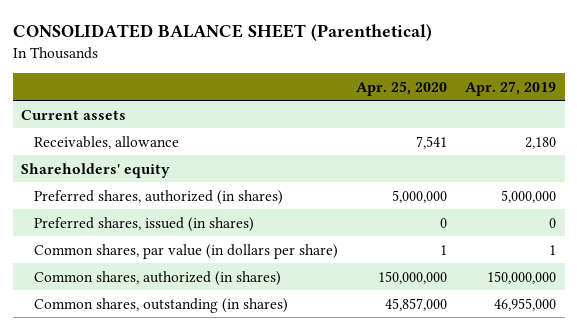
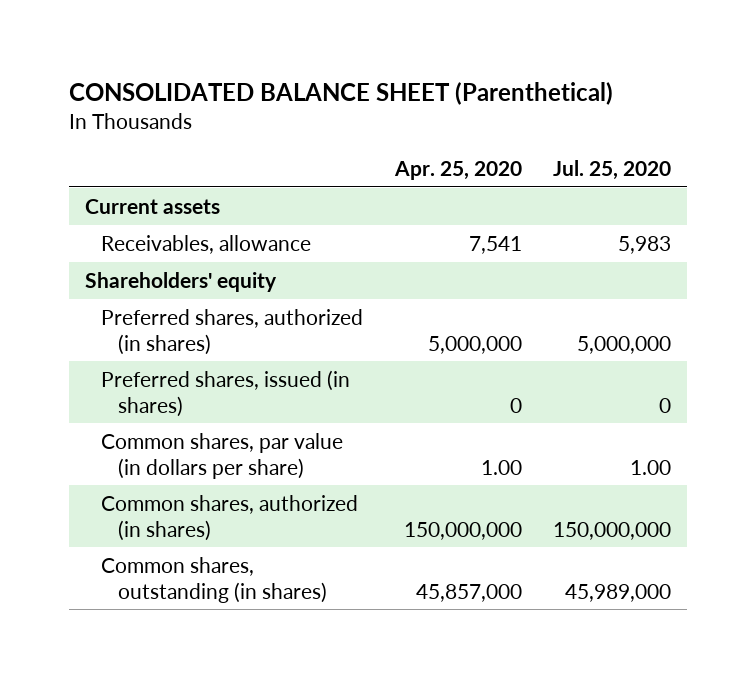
- | Apr. 25, 2020 | Apr. 27, 2019
+ | Apr. 25, 2020 | Jul. 25, 2020
- Common shares, par value (in dollars per share) | 1 | 1
+ Common shares, par value (in dollars per share) | 1.00 | 1.00

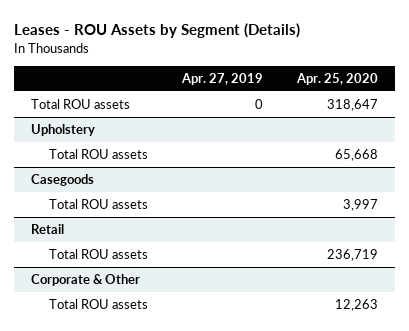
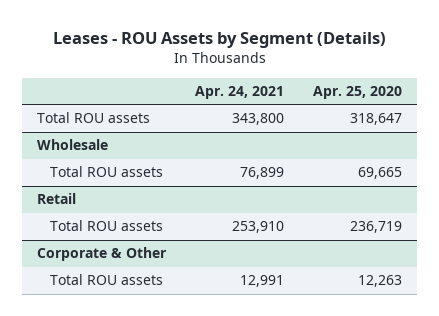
- | Apr. 27, 2019 | Apr. 25, 2020
+ | Apr. 24, 2021 | Apr. 25, 2020
- Upholstery
- Total ROU assets | | 65,668
- Casegoods
- Total ROU assets | | 3,997
+ Wholesale
+ Total ROU assets | 76,899 | 69,665

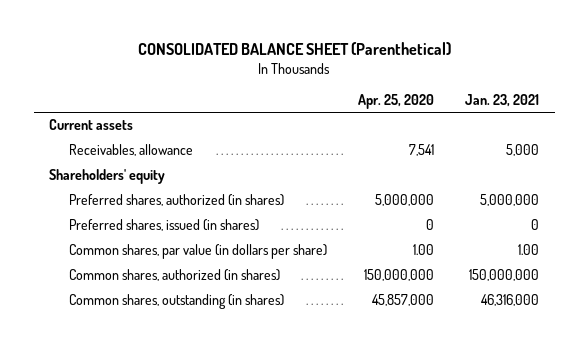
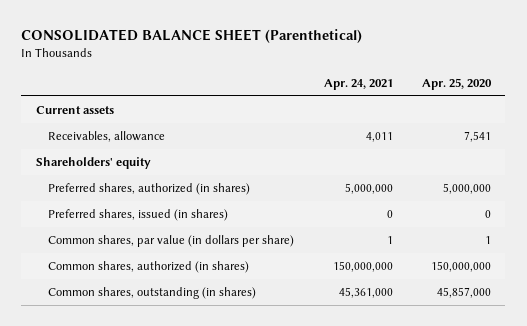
- | Apr. 25, 2020 | Jan. 23, 2021
+ | Apr. 24, 2021 | Apr. 25, 2020
- Common shares, par value (in dollars per share) | 1.00 | 1.00
+ Common shares, par value (in dollars per share) | 1 | 1

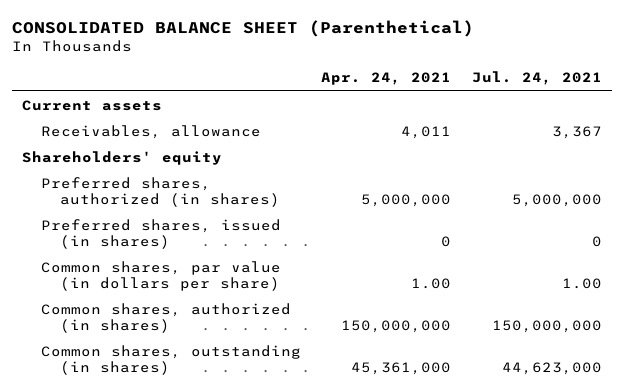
- | Apr. 24, 2021 | Apr. 25, 2020
+ | Apr. 24, 2021 | Jul. 24, 2021
- Common shares, par value (in dollars per share) | 1 | 1
+ Common shares, par value (in dollars per share) | 1.00 | 1.00

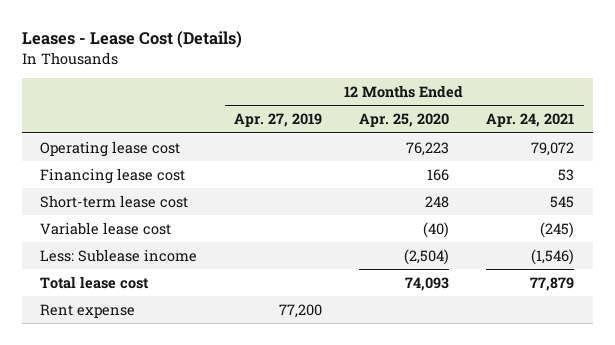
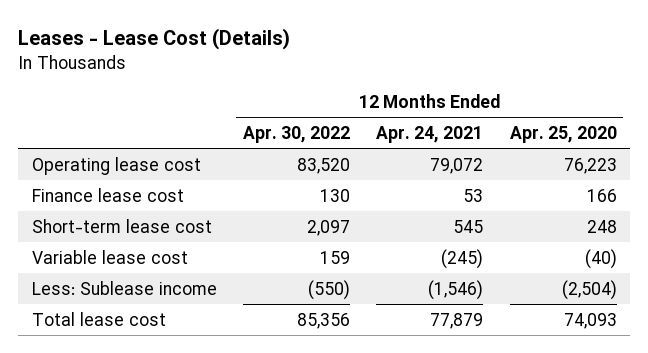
- | 12 Months Ended Apr. 27, 2019 | 12 Months Ended Apr. 25, 2020 | 12 Months Ended Apr. 24, 2021
+ | 12 Months Ended Apr. 30, 2022 | 12 Months Ended Apr. 24, 2021 | 12 Months Ended Apr. 25, 2020
- Financing lease cost | | 166 | 53
+ Finance lease cost | 130 | 53 | 166
- Rent expense | 77,200 | |

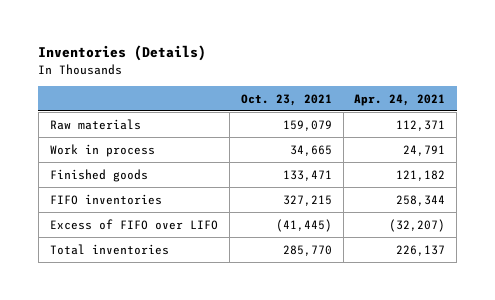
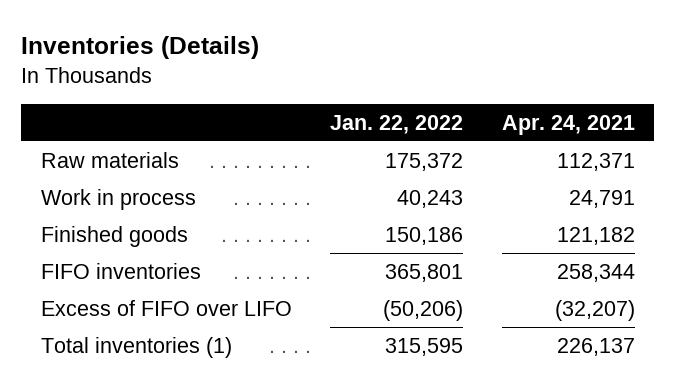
- | Oct. 23, 2021 | Apr. 24, 2021
+ | Jan. 22, 2022 | Apr. 24, 2021
- Total inventories | 285,770 | 226,137
+ Total inventories (1) | 315,595 | 226,137

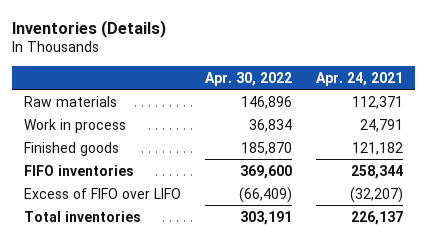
- | Jan. 22, 2022 | Apr. 24, 2021
+ | Apr. 30, 2022 | Apr. 24, 2021
- Total inventories (1) | 315,595 | 226,137
+ Total inventories | 303,191 | 226,137

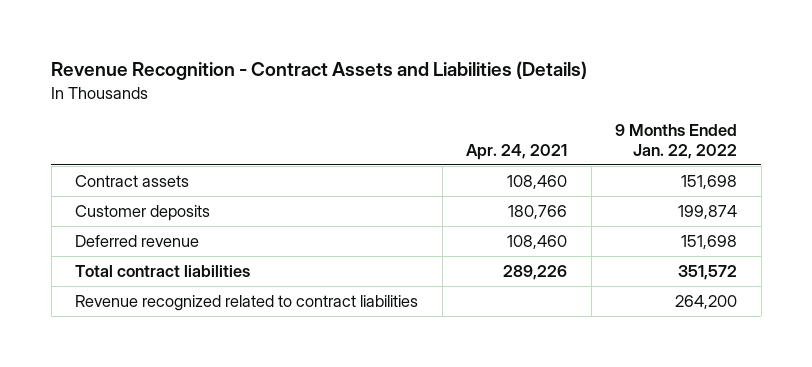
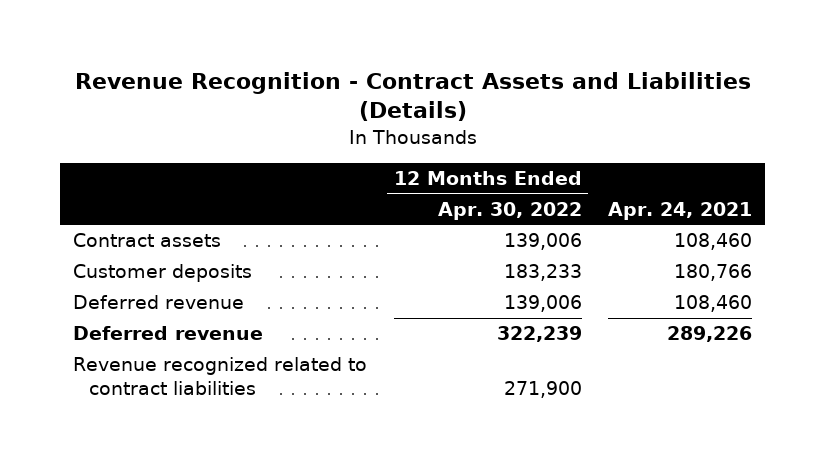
- | Apr. 24, 2021 | 9 Months Ended Jan. 22, 2022
+ | 12 Months Ended Apr. 30, 2022 | Apr. 24, 2021
- Total contract liabilities | 289,226 | 351,572
+ Deferred revenue | 322,239 | 289,226

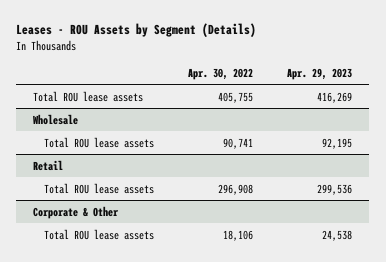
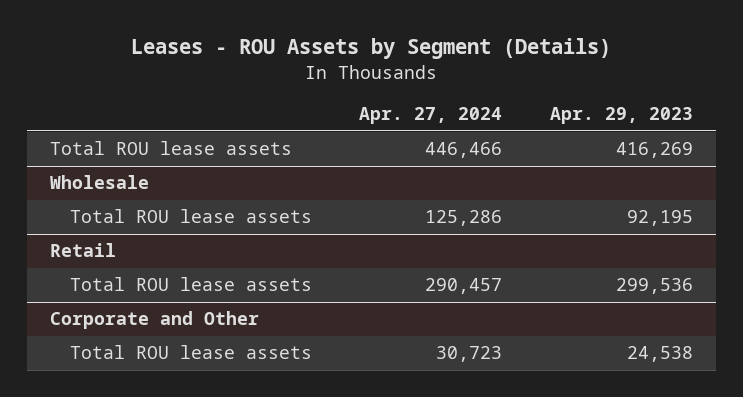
- | Apr. 30, 2022 | Apr. 29, 2023
+ | Apr. 27, 2024 | Apr. 29, 2023
- Corporate & Other
+ Corporate and Other

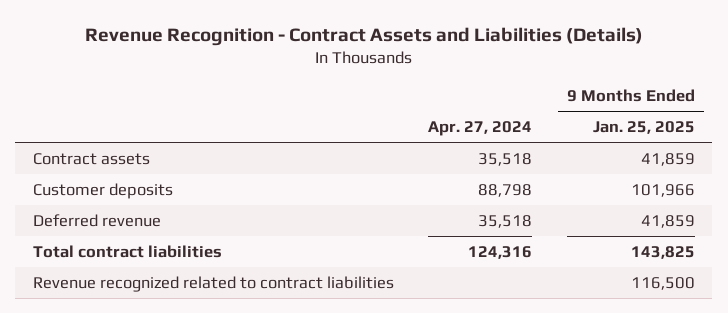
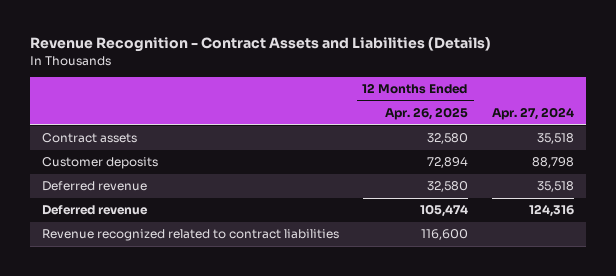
- | Apr. 27, 2024 | 9 Months Ended Jan. 25, 2025
+ | 12 Months Ended Apr. 26, 2025 | Apr. 27, 2024
- Total contract liabilities | 124,316 | 143,825
+ Deferred revenue | 105,474 | 124,316

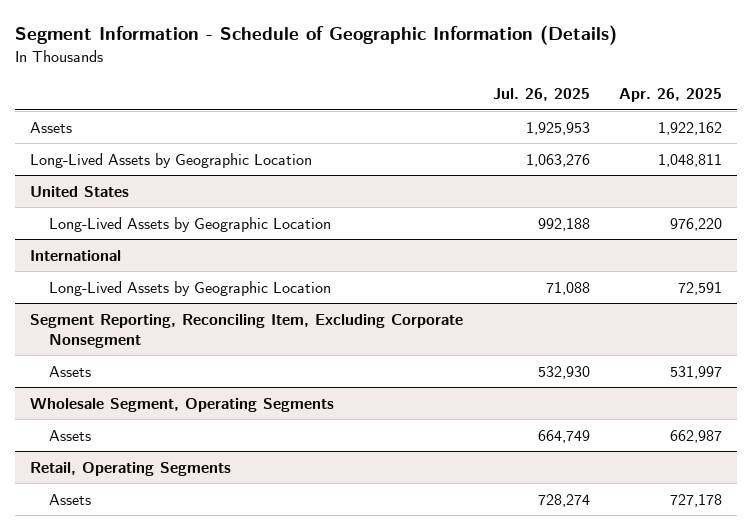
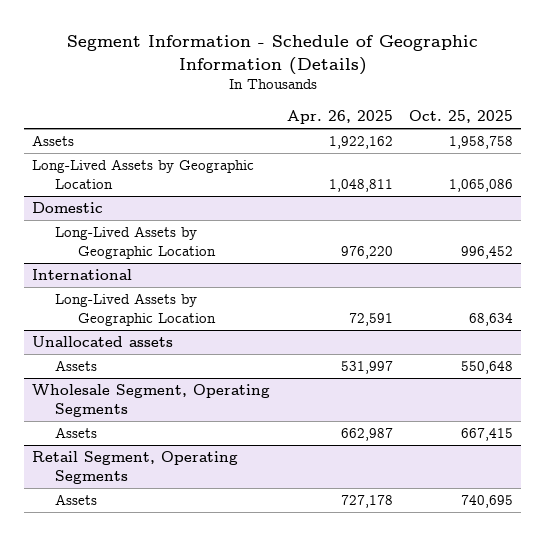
- | Jul. 26, 2025 | Apr. 26, 2025
+ | Apr. 26, 2025 | Oct. 25, 2025
- United States
+ Domestic
- Segment Reporting, Reconciling Item, Excluding Corporate Nonsegment
+ Unallocated assets
- Retail, Operating Segments
+ Retail Segment, Operating Segments

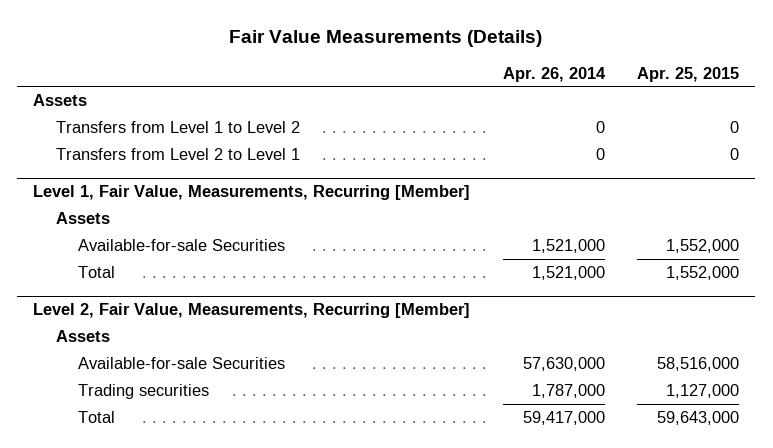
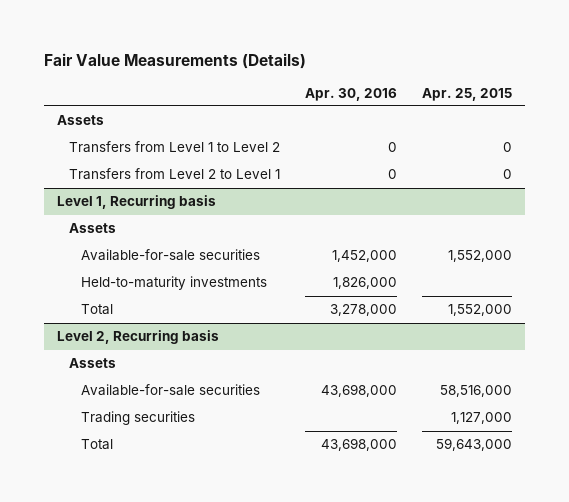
- | Apr. 26, 2014 | Apr. 25, 2015
+ | Apr. 30, 2016 | Apr. 25, 2015
- Level 1, Fair Value, Measurements, Recurring [Member]
+ Level 1, Recurring basis
- Available-for-sale Securities | 1,521,000 | 1,552,000
+ Available-for-sale securities | 1,452,000 | 1,552,000
+ Held-to-maturity investments | 1,826,000 |
- Level 2, Fair Value, Measurements, Recurring [Member]
+ Level 2, Recurring basis
- Available-for-sale Securities | 57,630,000 | 58,516,000
+ Available-for-sale securities | 43,698,000 | 58,516,000

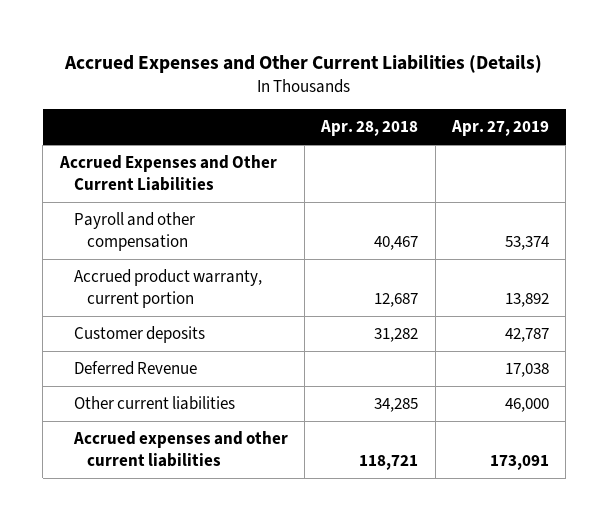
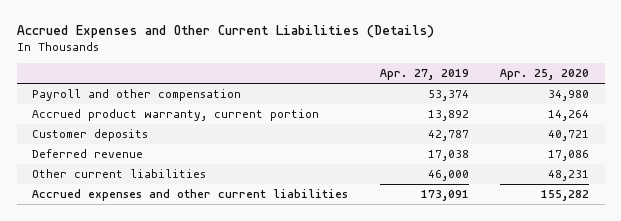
- | Apr. 28, 2018 | Apr. 27, 2019
+ | Apr. 27, 2019 | Apr. 25, 2020
- Accrued Expenses and Other Current Liabilities
- Deferred Revenue | | 17,038
+ Deferred revenue | 17,038 | 17,086

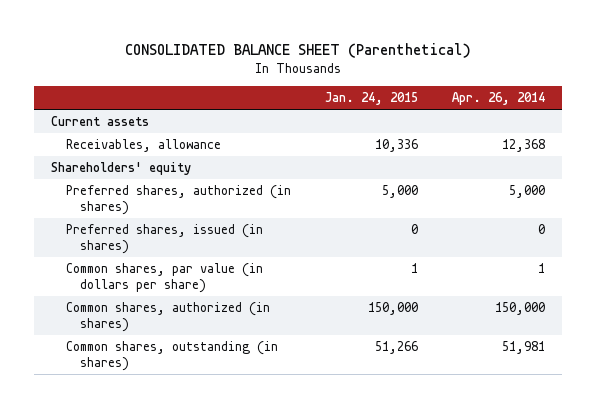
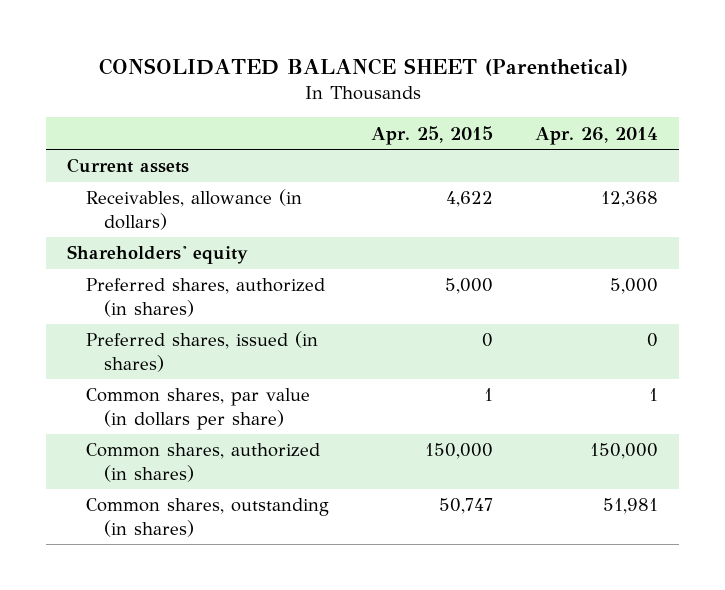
- | Jan. 24, 2015 | Apr. 26, 2014
+ | Apr. 25, 2015 | Apr. 26, 2014
- Receivables, allowance | 10,336 | 12,368
+ Receivables, allowance (in dollars) | 4,622 | 12,368

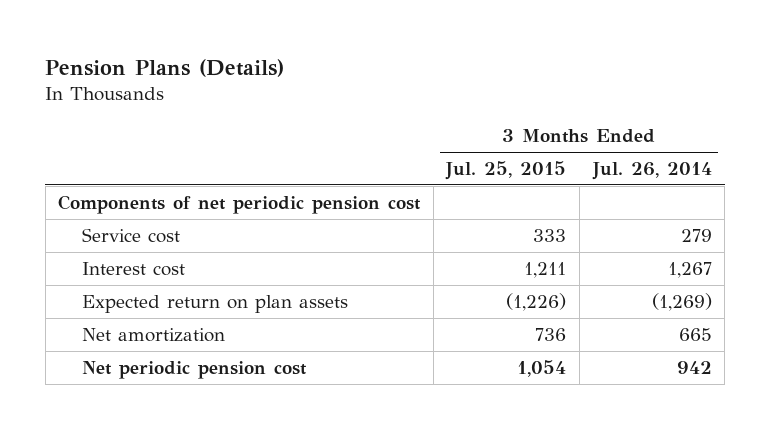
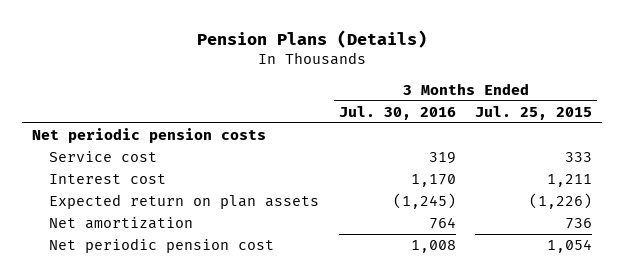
- | 3 Months Ended Jul. 25, 2015 | 3 Months Ended Jul. 26, 2014
+ | 3 Months Ended Jul. 30, 2016 | 3 Months Ended Jul. 25, 2015
- Components of net periodic pension cost
+ Net periodic pension costs

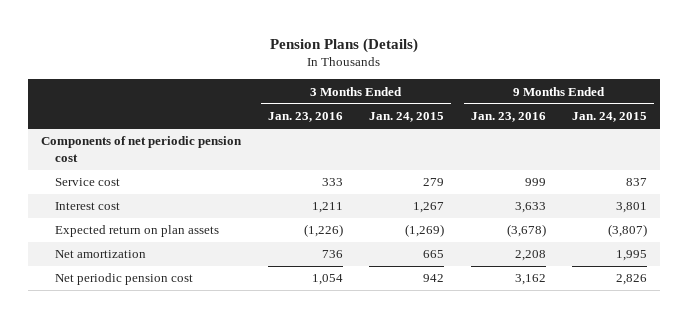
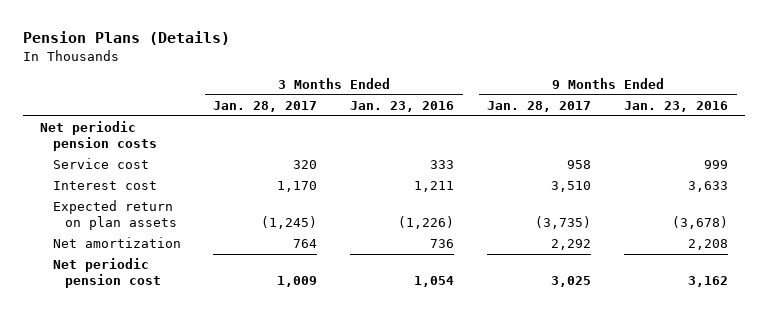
- | 3 Months Ended Jan. 23, 2016 | 3 Months Ended Jan. 24, 2015 | 9 Months Ended Jan. 23, 2016 | 9 Months Ended Jan. 24, 2015
+ | 3 Months Ended Jan. 28, 2017 | 3 Months Ended Jan. 23, 2016 | 9 Months Ended Jan. 28, 2017 | 9 Months Ended Jan. 23, 2016
- Components of net periodic pension cost
+ Net periodic pension costs

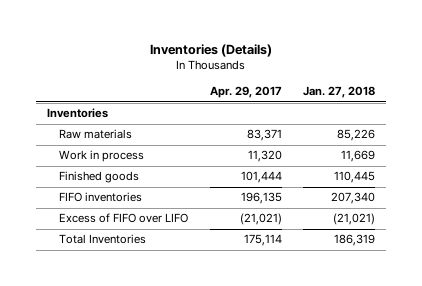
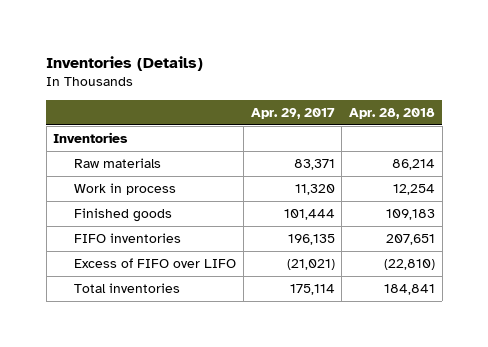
- | Apr. 29, 2017 | Jan. 27, 2018
+ | Apr. 29, 2017 | Apr. 28, 2018
- Total Inventories | 175,114 | 186,319
+ Total inventories | 175,114 | 184,841

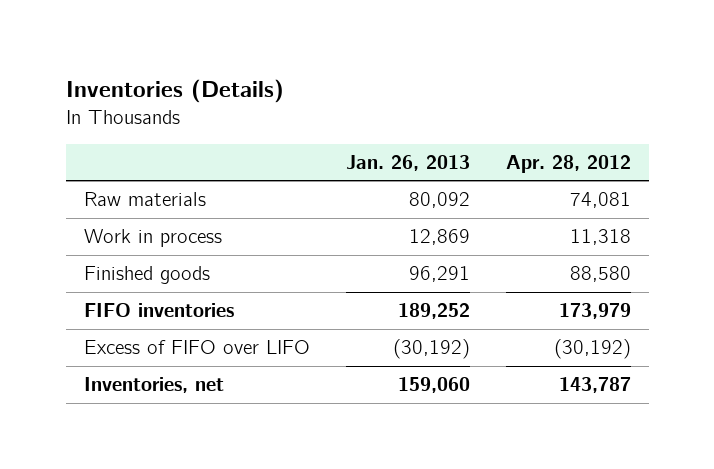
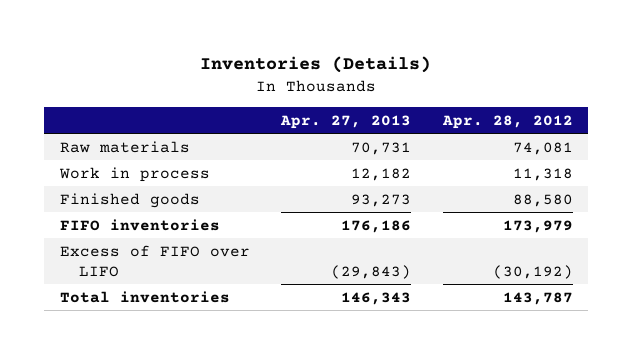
- | Jan. 26, 2013 | Apr. 28, 2012
+ | Apr. 27, 2013 | Apr. 28, 2012
- Inventories, net | 159,060 | 143,787
+ Total inventories | 146,343 | 143,787

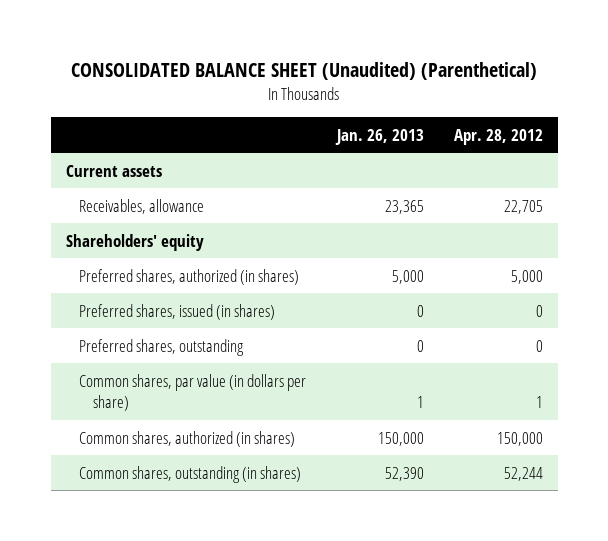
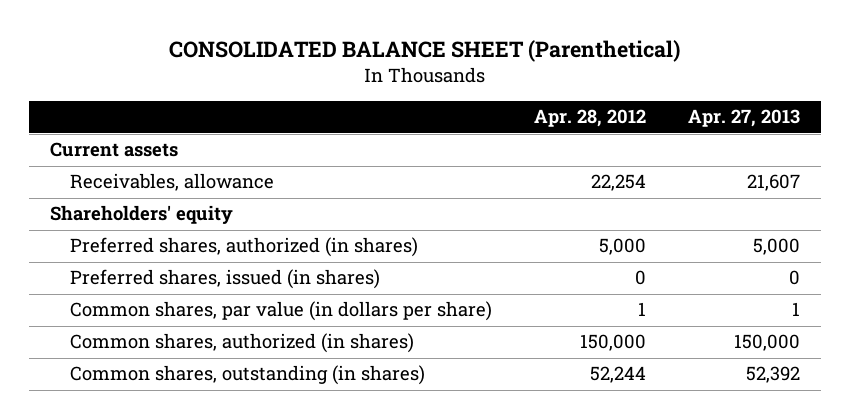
- CONSOLIDATED BALANCE SHEET (Unaudited) (Parenthetical)
+ CONSOLIDATED BALANCE SHEET (Parenthetical)
- | Jan. 26, 2013 | Apr. 28, 2012
+ | Apr. 28, 2012 | Apr. 27, 2013
- Receivables, allowance | 23,365 | 22,705
+ Receivables, allowance | 22,254 | 21,607
- Preferred shares, outstanding | 0 | 0

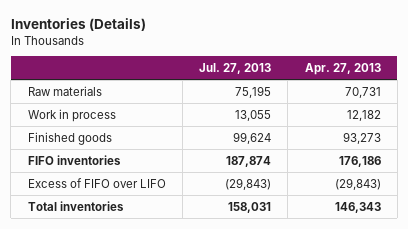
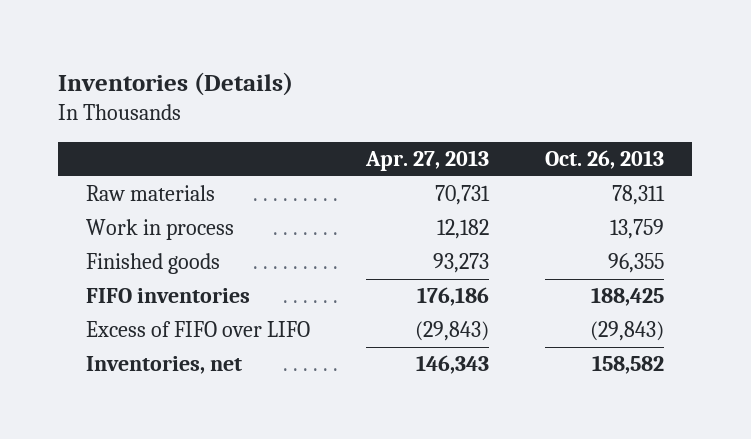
- | Jul. 27, 2013 | Apr. 27, 2013
+ | Apr. 27, 2013 | Oct. 26, 2013
- Total inventories | 158,031 | 146,343
+ Inventories, net | 146,343 | 158,582

